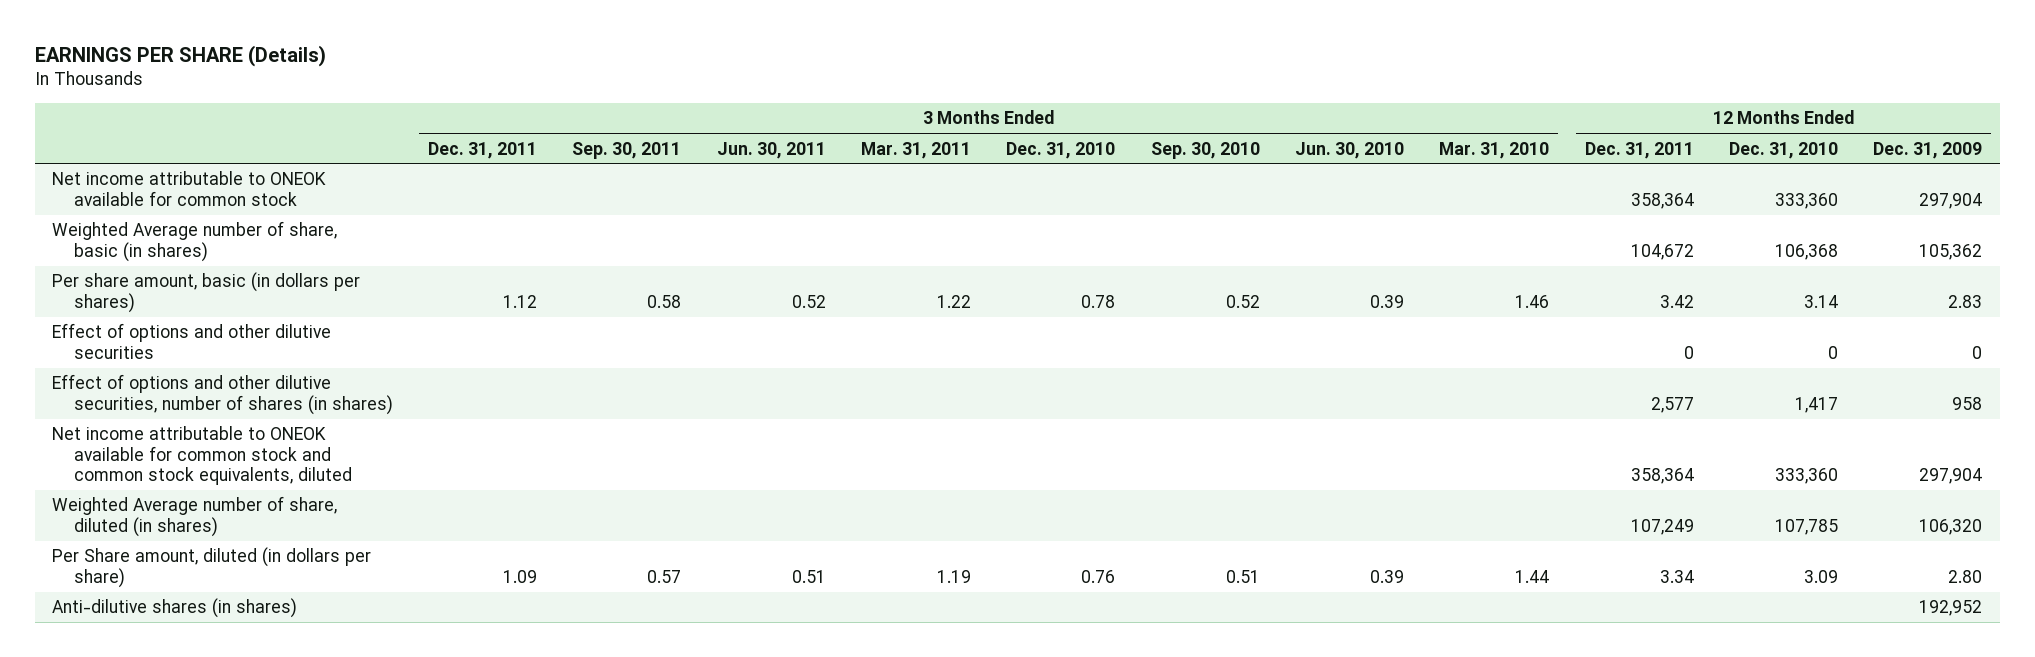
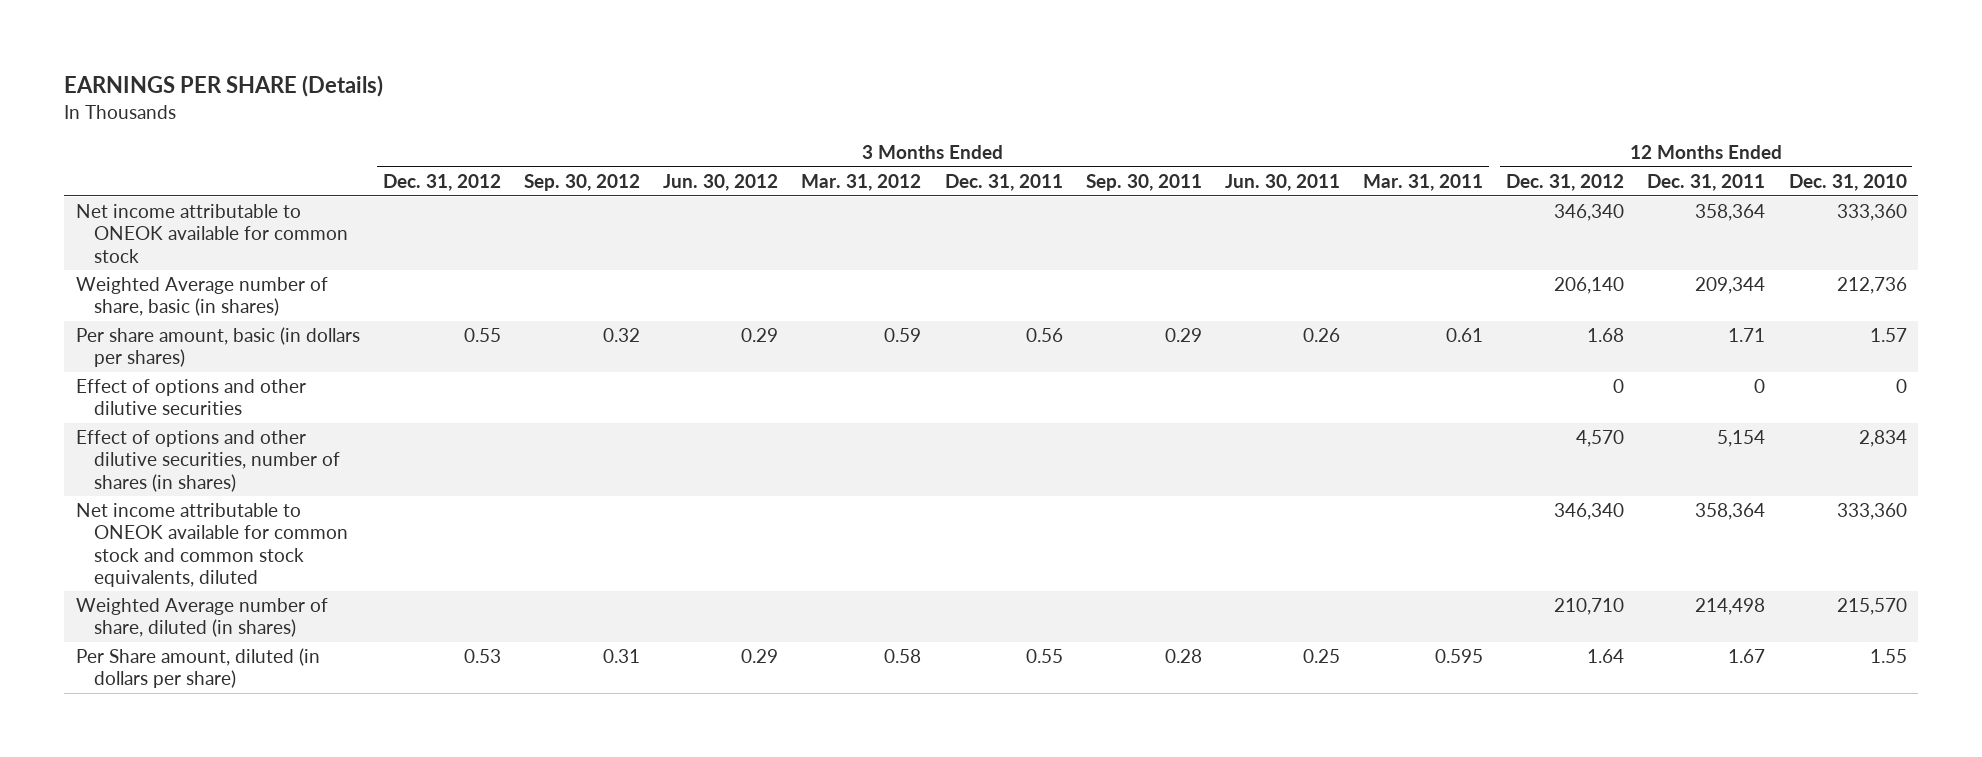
- | 3 Months Ended Dec. 31, 2011 | 3 Months Ended Sep. 30, 2011 | 3 Months Ended Jun. 30, 2011 | 3 Months Ended Mar. 31, 2011 | 3 Months Ended Dec. 31, 2010 | 3 Months Ended Sep. 30, 2010 | 3 Months Ended Jun. 30, 2010 | 3 Months Ended Mar. 31, 2010 | 12 Months Ended Dec. 31, 2011 | 12 Months Ended Dec. 31, 2010 | 12 Months Ended Dec. 31, 2009
+ | 3 Months Ended Dec. 31, 2012 | 3 Months Ended Sep. 30, 2012 | 3 Months Ended Jun. 30, 2012 | 3 Months Ended Mar. 31, 2012 | 3 Months Ended Dec. 31, 2011 | 3 Months Ended Sep. 30, 2011 | 3 Months Ended Jun. 30, 2011 | 3 Months Ended Mar. 31, 2011 | 12 Months Ended Dec. 31, 2012 | 12 Months Ended Dec. 31, 2011 | 12 Months Ended Dec. 31, 2010
- Weighted Average number of share, basic (in shares) | | | | | | | | | 104,672 | 106,368 | 105,362
- Per share amount, basic (in dollars per shares) | 1.12 | 0.58 | 0.52 | 1.22 | 0.78 | 0.52 | 0.39 | 1.46 | 3.42 | 3.14 | 2.83
+ Weighted Average number of share, basic (in shares) | | | | | | | | | 206,140 | 209,344 | 212,736
+ Per share amount, basic (in dollars per shares) | 0.55 | 0.32 | 0.29 | 0.59 | 0.56 | 0.29 | 0.26 | 0.61 | 1.68 | 1.71 | 1.57
- Effect of options and other dilutive securities, number of shares (in shares) | | | | | | | | | 2,577 | 1,417 | 958
+ Effect of options and other dilutive securities, number of shares (in shares) | | | | | | | | | 4,570 | 5,154 | 2,834
- Weighted Average number of share, diluted (in shares) | | | | | | | | | 107,249 | 107,785 | 106,320
- Per Share amount, diluted (in dollars per share) | 1.09 | 0.57 | 0.51 | 1.19 | 0.76 | 0.51 | 0.39 | 1.44 | 3.34 | 3.09 | 2.80
- Anti-dilutive shares (in shares) | | | | | | | | | | | 192,952
+ Weighted Average number of share, diluted (in shares) | | | | | | | | | 210,710 | 214,498 | 215,570
+ Per Share amount, diluted (in dollars per share) | 0.53 | 0.31 | 0.29 | 0.58 | 0.55 | 0.28 | 0.25 | 0.595 | 1.64 | 1.67 | 1.55

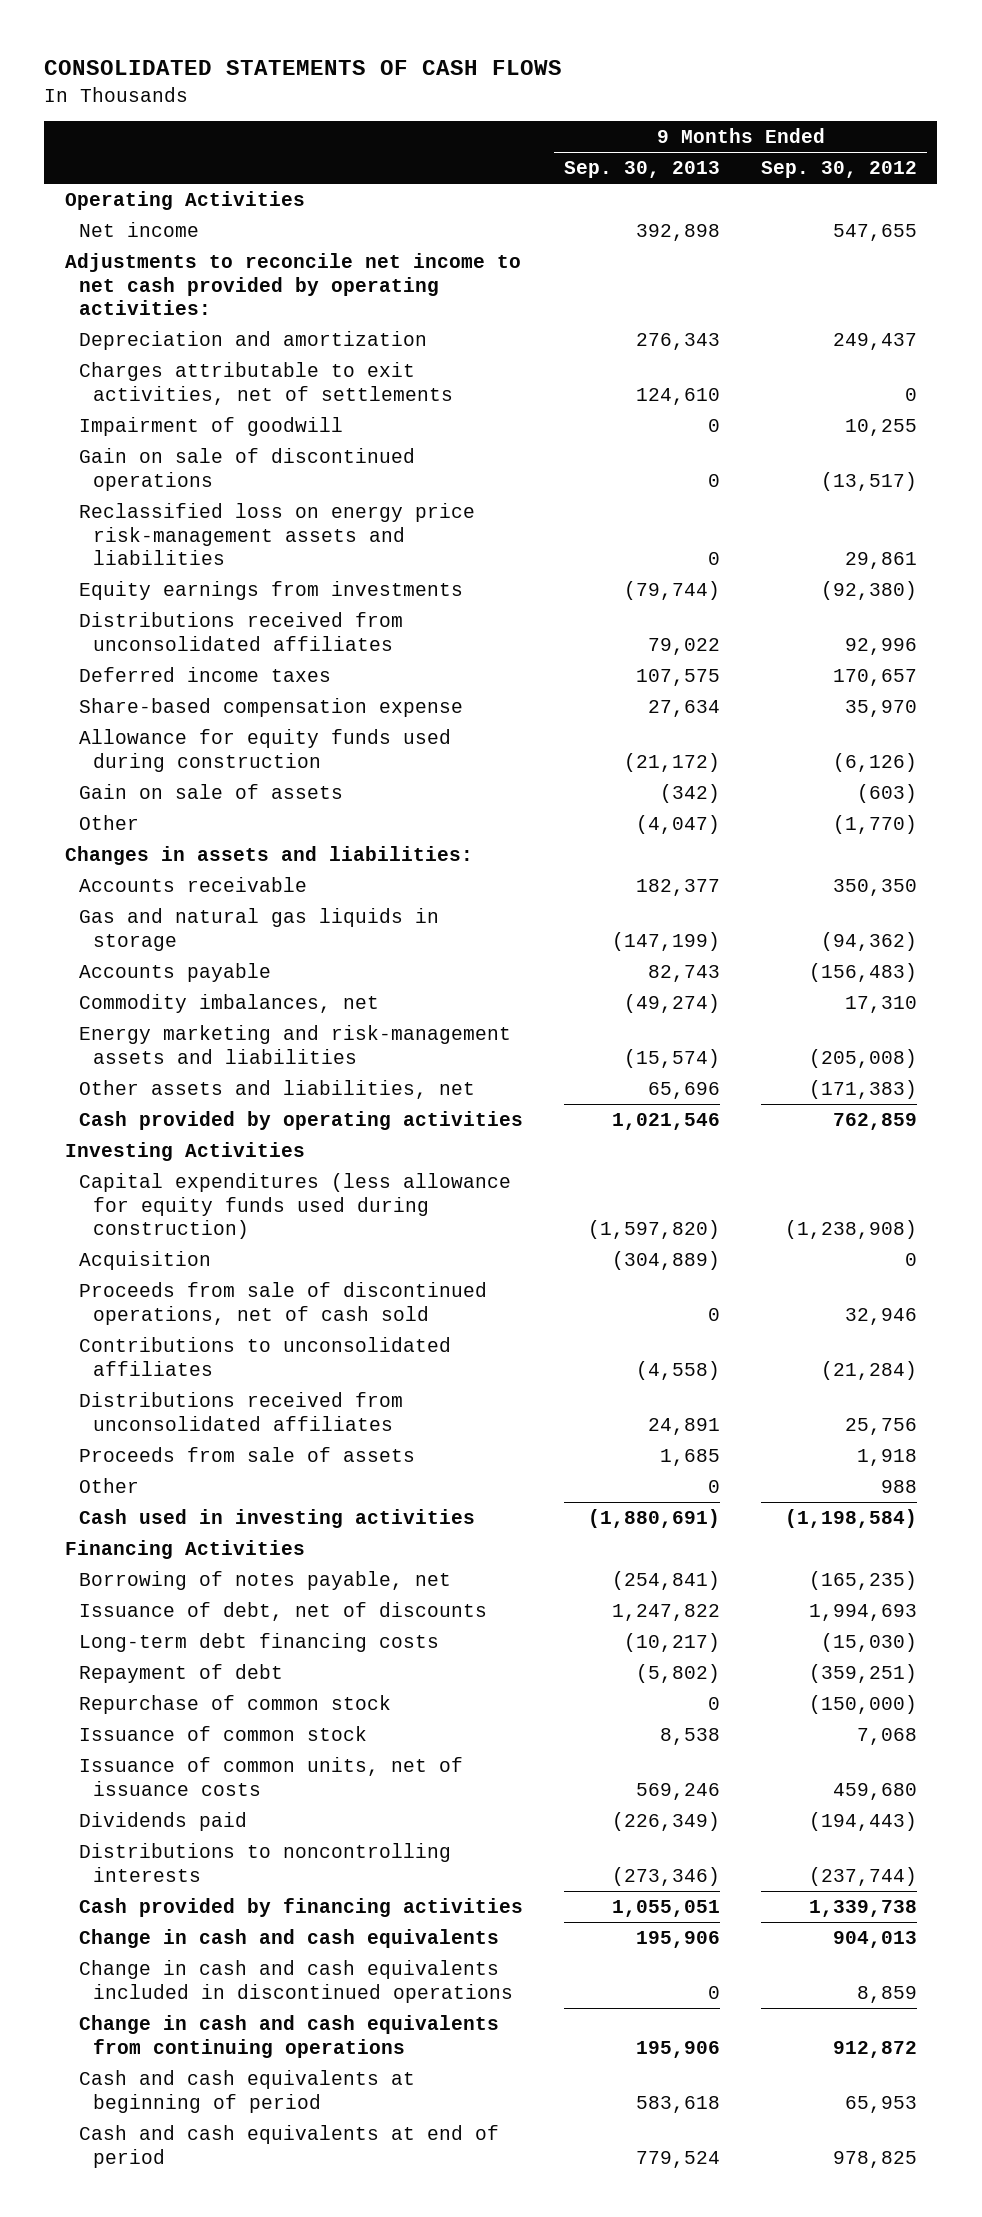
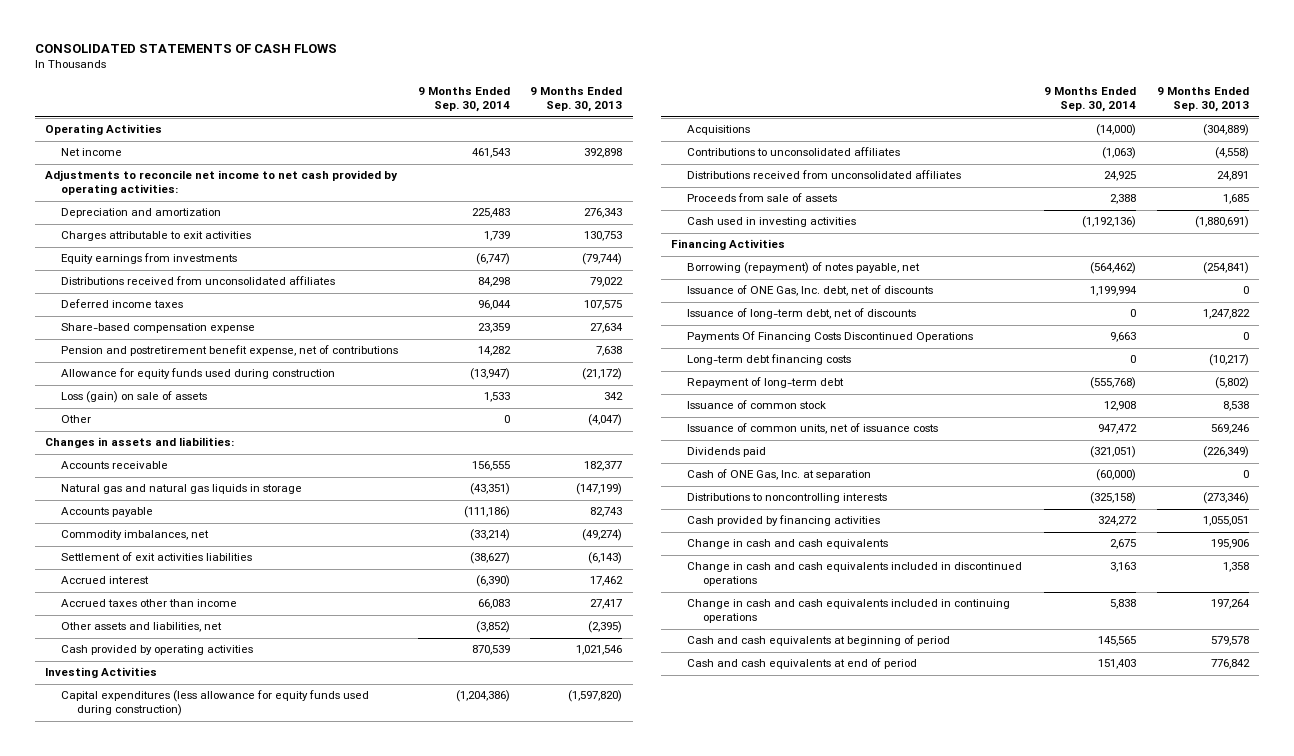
- | 9 Months Ended Sep. 30, 2013 | 9 Months Ended Sep. 30, 2012
+ | 9 Months Ended Sep. 30, 2014 | 9 Months Ended Sep. 30, 2013
- Charges attributable to exit activities, net of settlements | 124,610 | 0
- Impairment of goodwill | 0 | 10,255
- Gain on sale of discontinued operations | 0 | (13,517)
- Reclassified loss on energy price risk-management assets and liabilities | 0 | 29,861
+ Charges attributable to exit activities | 1,739 | 130,753
+ Pension and postretirement benefit expense, net of contributions | 14,282 | 7,638
- Gain on sale of assets | (342) | (603)
+ Loss (gain) on sale of assets | 1,533 | 342
- Gas and natural gas liquids in storage | (147,199) | (94,362)
+ Natural gas and natural gas liquids in storage | (43,351) | (147,199)
- Energy marketing and risk-management assets and liabilities | (15,574) | (205,008)
- Other assets and liabilities, net | 65,696 | (171,383)
+ Settlement of exit activities liabilities | (38,627) | (6,143)
+ Accrued interest | (6,390) | 17,462
+ Accrued taxes other than income | 66,083 | 27,417
+ Other assets and liabilities, net | (3,852) | (2,395)
- Acquisition | (304,889) | 0
- Proceeds from sale of discontinued operations, net of cash sold | 0 | 32,946
+ Acquisitions | (14,000) | (304,889)
- Other | 0 | 988
- Borrowing of notes payable, net | (254,841) | (165,235)
- Issuance of debt, net of discounts | 1,247,822 | 1,994,693
+ Borrowing (repayment) of notes payable, net | (564,462) | (254,841)
+ Issuance of ONE Gas, Inc. debt, net of discounts | 1,199,994 | 0
+ Issuance of long-term debt, net of discounts | 0 | 1,247,822
+ Payments Of Financing Costs Discontinued Operations | 9,663 | 0
- Repayment of debt | (5,802) | (359,251)
- Repurchase of common stock | 0 | (150,000)
+ Repayment of long-term debt | (555,768) | (5,802)
+ Cash of ONE Gas, Inc. at separation | (60,000) | 0
- Change in cash and cash equivalents included in discontinued operations | 0 | 8,859
- Change in cash and cash equivalents from continuing operations | 195,906 | 912,872
- Cash and cash equivalents at beginning of period | 583,618 | 65,953
- Cash and cash equivalents at end of period | 779,524 | 978,825
+ Change in cash and cash equivalents included in discontinued operations | 3,163 | 1,358
+ Change in cash and cash equivalents included in continuing operations | 5,838 | 197,264
+ Cash and cash equivalents at beginning of period | 145,565 | 579,578
+ Cash and cash equivalents at end of period | 151,403 | 776,842

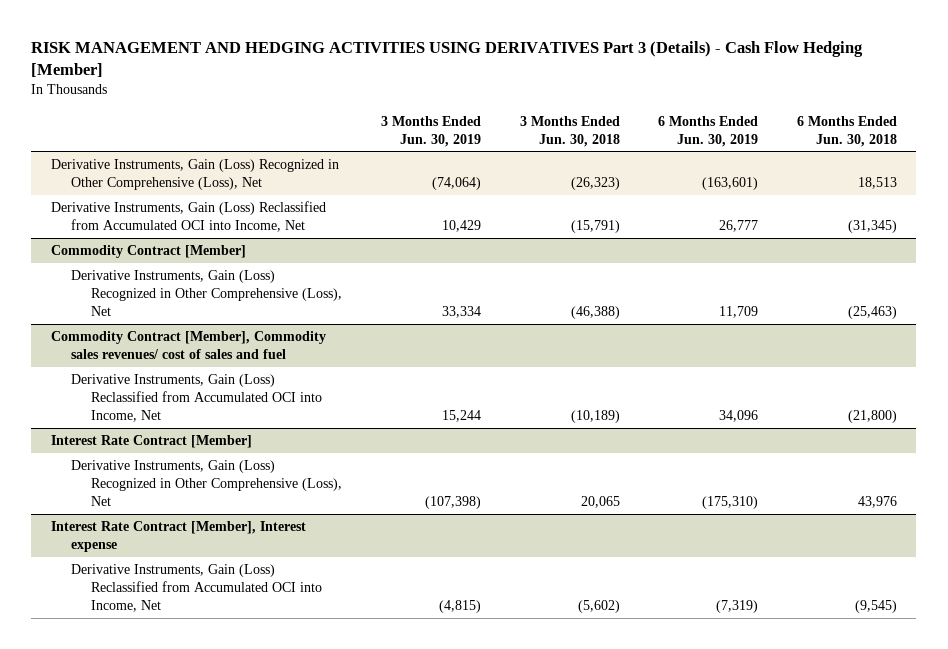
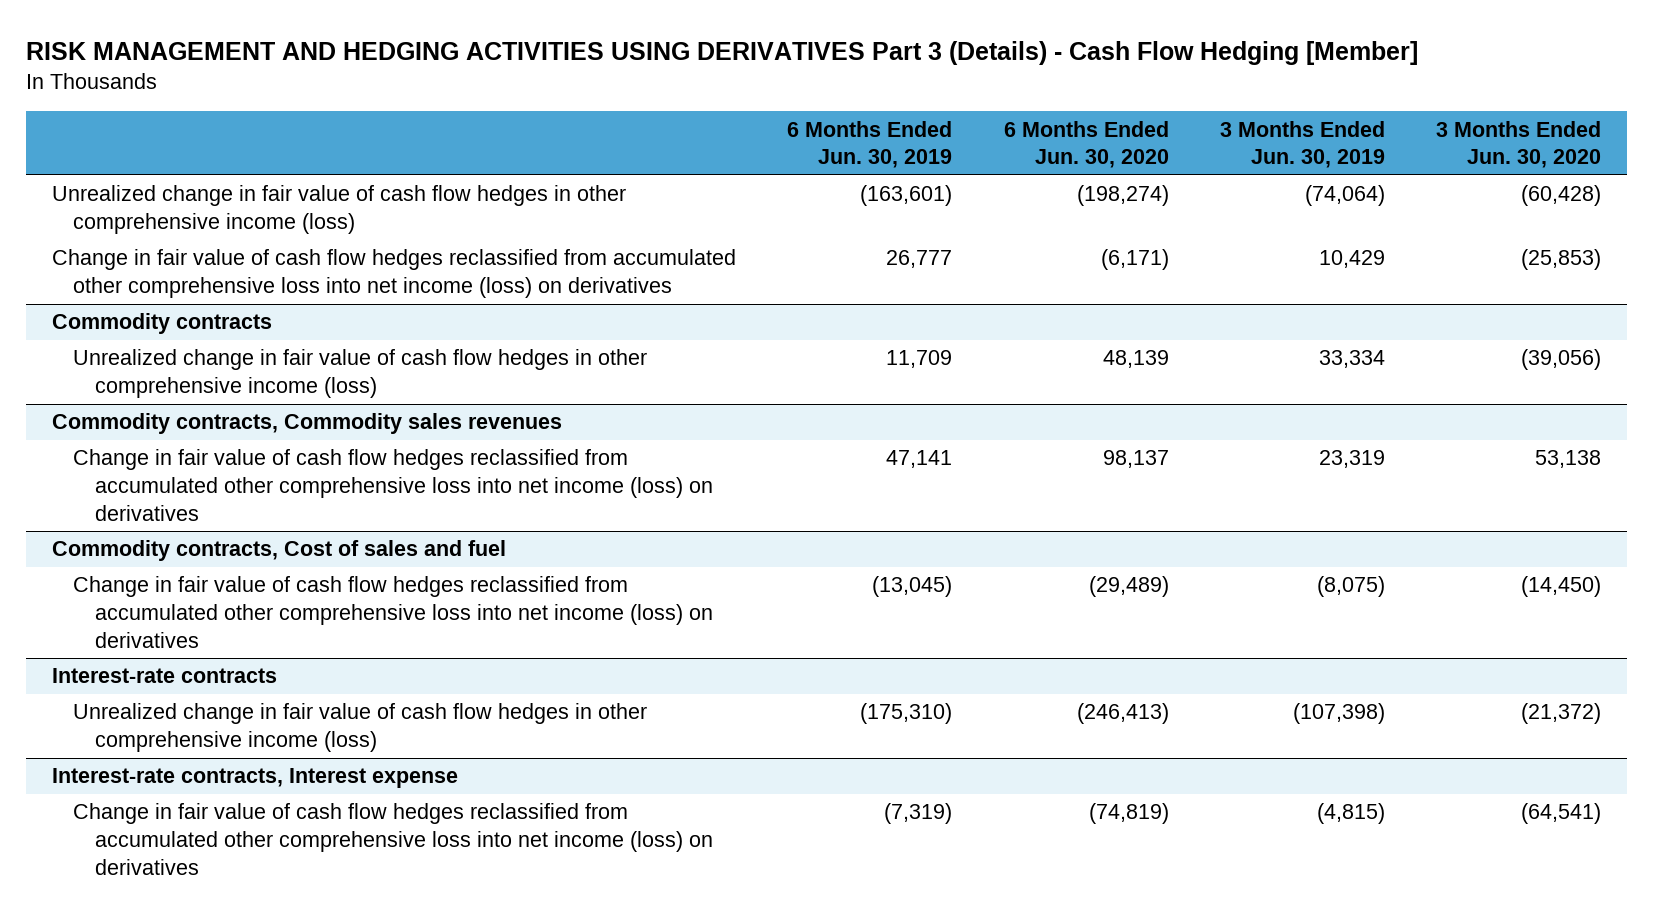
- | 3 Months Ended Jun. 30, 2019 | 3 Months Ended Jun. 30, 2018 | 6 Months Ended Jun. 30, 2019 | 6 Months Ended Jun. 30, 2018
+ | 6 Months Ended Jun. 30, 2019 | 6 Months Ended Jun. 30, 2020 | 3 Months Ended Jun. 30, 2019 | 3 Months Ended Jun. 30, 2020
- Derivative Instruments, Gain (Loss) Recognized in Other Comprehensive (Loss), Net | (74,064) | (26,323) | (163,601) | 18,513
- Derivative Instruments, Gain (Loss) Reclassified from Accumulated OCI into Income, Net | 10,429 | (15,791) | 26,777 | (31,345)
- Commodity Contract [Member]
- Derivative Instruments, Gain (Loss) Recognized in Other Comprehensive (Loss), Net | 33,334 | (46,388) | 11,709 | (25,463)
- Commodity Contract [Member], Commodity sales revenues/ cost of sales and fuel
- Derivative Instruments, Gain (Loss) Reclassified from Accumulated OCI into Income, Net | 15,244 | (10,189) | 34,096 | (21,800)
- Interest Rate Contract [Member]
- Derivative Instruments, Gain (Loss) Recognized in Other Comprehensive (Loss), Net | (107,398) | 20,065 | (175,310) | 43,976
- Interest Rate Contract [Member], Interest expense
- Derivative Instruments, Gain (Loss) Reclassified from Accumulated OCI into Income, Net | (4,815) | (5,602) | (7,319) | (9,545)
+ Unrealized change in fair value of cash flow hedges in other comprehensive income (loss) | (163,601) | (198,274) | (74,064) | (60,428)
+ Change in fair value of cash flow hedges reclassified from accumulated other comprehensive loss into net income (loss) on derivatives | 26,777 | (6,171) | 10,429 | (25,853)
+ Commodity contracts
+ Unrealized change in fair value of cash flow hedges in other comprehensive income (loss) | 11,709 | 48,139 | 33,334 | (39,056)
+ Commodity contracts, Commodity sales revenues
+ Change in fair value of cash flow hedges reclassified from accumulated other comprehensive loss into net income (loss) on derivatives | 47,141 | 98,137 | 23,319 | 53,138
+ Commodity contracts, Cost of sales and fuel
+ Change in fair value of cash flow hedges reclassified from accumulated other comprehensive loss into net income (loss) on derivatives | (13,045) | (29,489) | (8,075) | (14,450)
+ Interest-rate contracts
+ Unrealized change in fair value of cash flow hedges in other comprehensive income (loss) | (175,310) | (246,413) | (107,398) | (21,372)
+ Interest-rate contracts, Interest expense
+ Change in fair value of cash flow hedges reclassified from accumulated other comprehensive loss into net income (loss) on derivatives | (7,319) | (74,819) | (4,815) | (64,541)

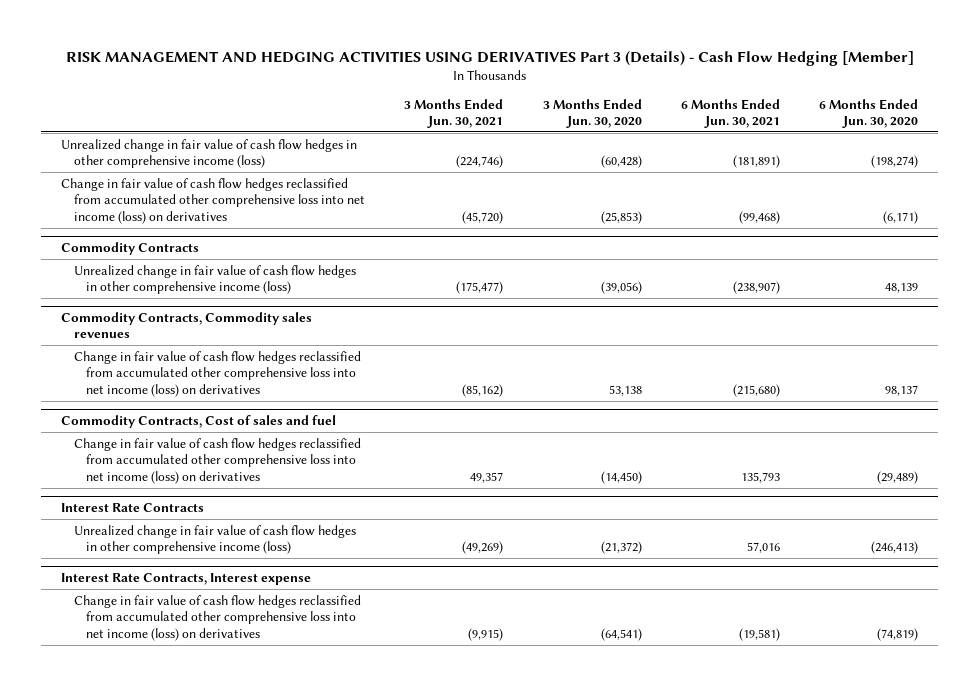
- | 6 Months Ended Jun. 30, 2019 | 6 Months Ended Jun. 30, 2020 | 3 Months Ended Jun. 30, 2019 | 3 Months Ended Jun. 30, 2020
+ | 3 Months Ended Jun. 30, 2021 | 3 Months Ended Jun. 30, 2020 | 6 Months Ended Jun. 30, 2021 | 6 Months Ended Jun. 30, 2020
- Commodity contracts
+ Commodity Contracts
- Commodity contracts, Commodity sales revenues
+ Commodity Contracts, Commodity sales revenues
- Commodity contracts, Cost of sales and fuel
+ Commodity Contracts, Cost of sales and fuel
- Interest-rate contracts
+ Interest Rate Contracts
- Interest-rate contracts, Interest expense
+ Interest Rate Contracts, Interest expense

